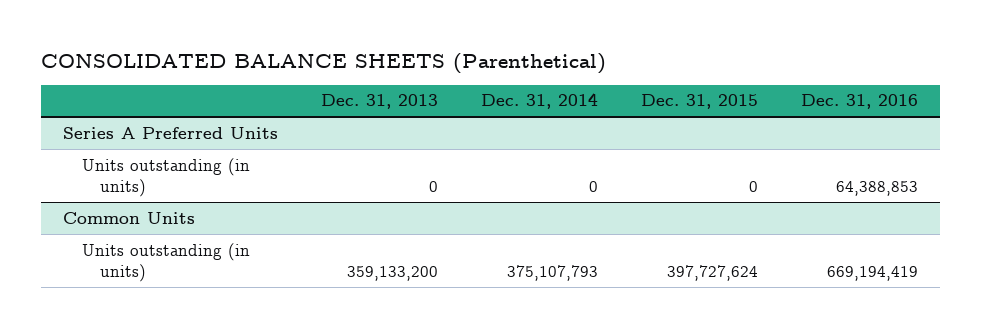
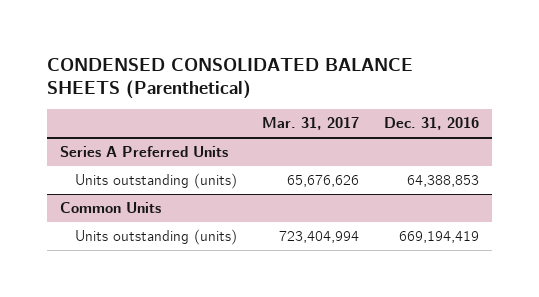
- CONSOLIDATED BALANCE SHEETS (Parenthetical)
+ CONDENSED CONSOLIDATED BALANCE SHEETS (Parenthetical)
- | Dec. 31, 2013 | Dec. 31, 2014 | Dec. 31, 2015 | Dec. 31, 2016
+ | Mar. 31, 2017 | Dec. 31, 2016
@ Series A Preferred Units
- Units outstanding (in units) | 0 | 0 | 0 | 64,388,853
+ Units outstanding (units) | 65,676,626 | 64,388,853
@ Common Units
- Units outstanding (in units) | 359,133,200 | 375,107,793 | 397,727,624 | 669,194,419
+ Units outstanding (units) | 723,404,994 | 669,194,419

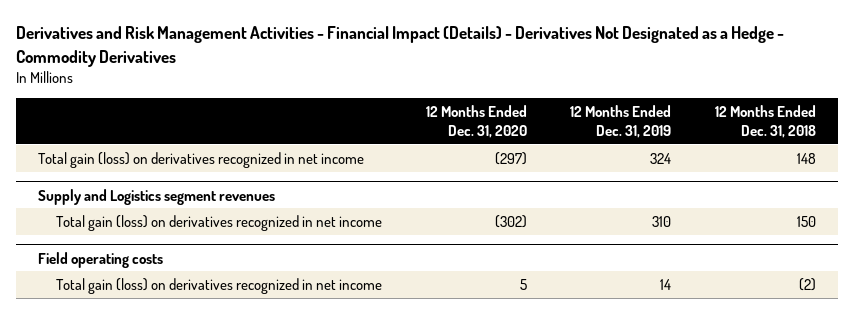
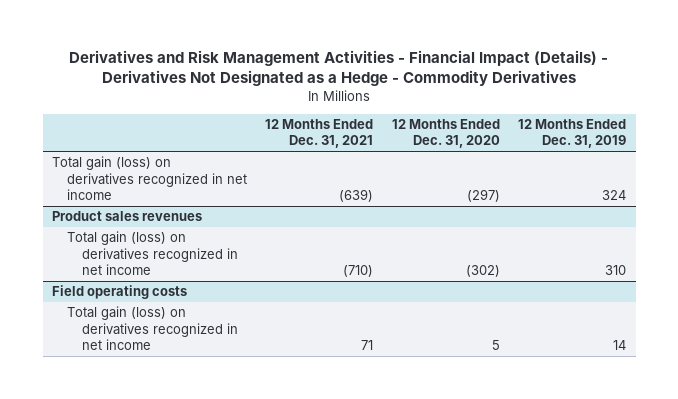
- | 12 Months Ended Dec. 31, 2020 | 12 Months Ended Dec. 31, 2019 | 12 Months Ended Dec. 31, 2018
+ | 12 Months Ended Dec. 31, 2021 | 12 Months Ended Dec. 31, 2020 | 12 Months Ended Dec. 31, 2019
- Supply and Logistics segment revenues
+ Product sales revenues

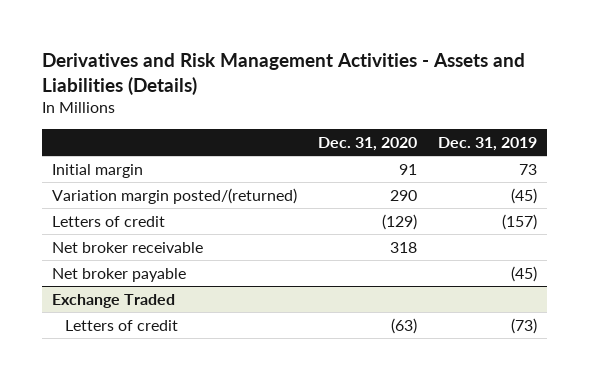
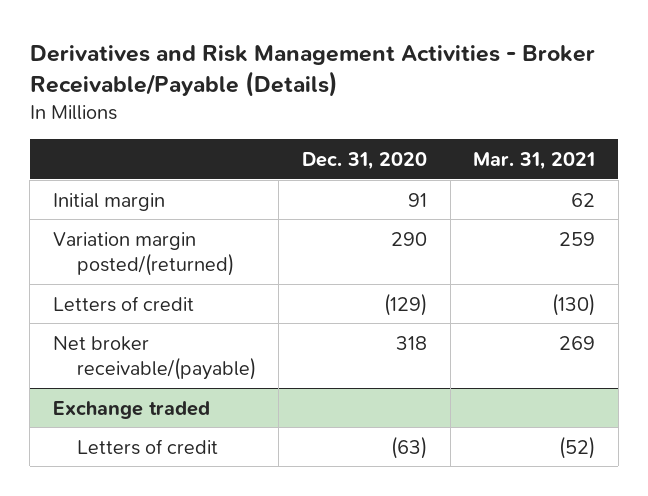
- Derivatives and Risk Management Activities - Assets and Liabilities (Details)
+ Derivatives and Risk Management Activities - Broker Receivable/Payable (Details)
- | Dec. 31, 2020 | Dec. 31, 2019
+ | Dec. 31, 2020 | Mar. 31, 2021
- Net broker receivable | 318 |
- Net broker payable | | (45)
- Exchange Traded
+ Net broker receivable/(payable) | 318 | 269
+ Exchange traded

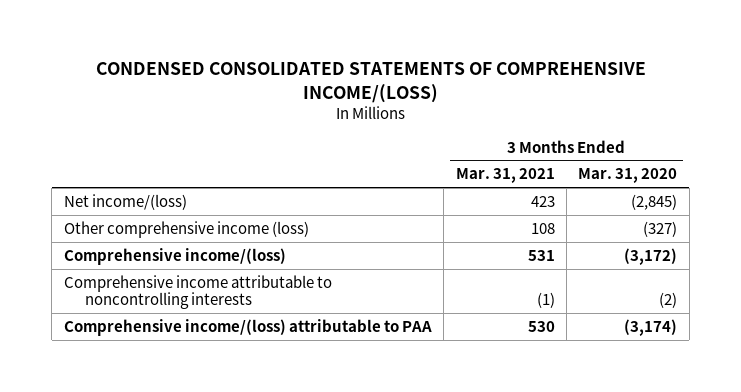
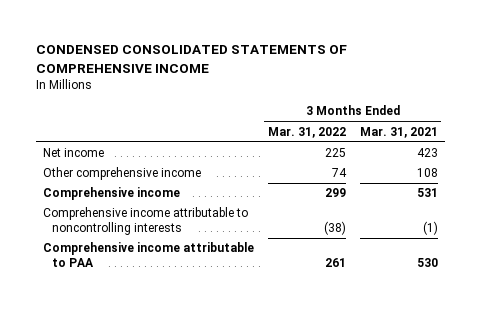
- CONDENSED CONSOLIDATED STATEMENTS OF COMPREHENSIVE INCOME/(LOSS)
+ CONDENSED CONSOLIDATED STATEMENTS OF COMPREHENSIVE INCOME
- | 3 Months Ended Mar. 31, 2021 | 3 Months Ended Mar. 31, 2020
+ | 3 Months Ended Mar. 31, 2022 | 3 Months Ended Mar. 31, 2021
- Net income/(loss) | 423 | (2,845)
- Other comprehensive income (loss) | 108 | (327)
- Comprehensive income/(loss) | 531 | (3,172)
+ Net income | 225 | 423
+ Other comprehensive income | 74 | 108
+ Comprehensive income | 299 | 531
- Comprehensive income/(loss) attributable to PAA | 530 | (3,174)
+ Comprehensive income attributable to PAA | 261 | 530

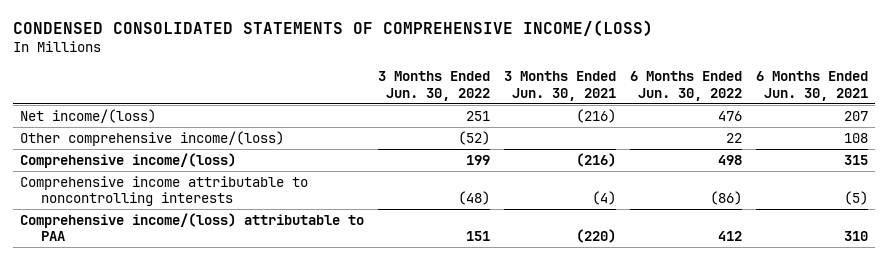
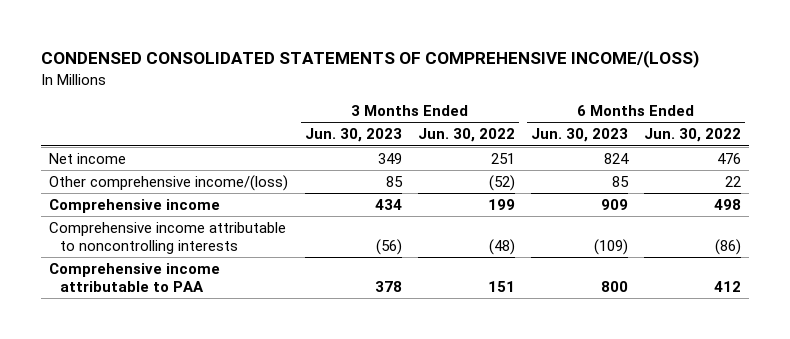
- | 3 Months Ended Jun. 30, 2022 | 3 Months Ended Jun. 30, 2021 | 6 Months Ended Jun. 30, 2022 | 6 Months Ended Jun. 30, 2021
+ | 3 Months Ended Jun. 30, 2023 | 3 Months Ended Jun. 30, 2022 | 6 Months Ended Jun. 30, 2023 | 6 Months Ended Jun. 30, 2022
- Net income/(loss) | 251 | (216) | 476 | 207
+ Net income | 349 | 251 | 824 | 476
- Comprehensive income/(loss) | 199 | (216) | 498 | 315
+ Comprehensive income | 434 | 199 | 909 | 498
- Comprehensive income/(loss) attributable to PAA | 151 | (220) | 412 | 310
+ Comprehensive income attributable to PAA | 378 | 151 | 800 | 412

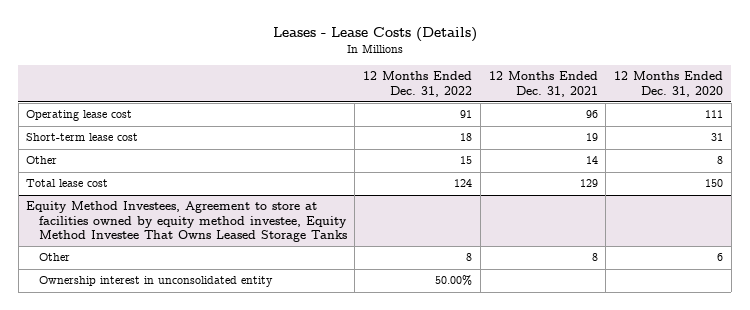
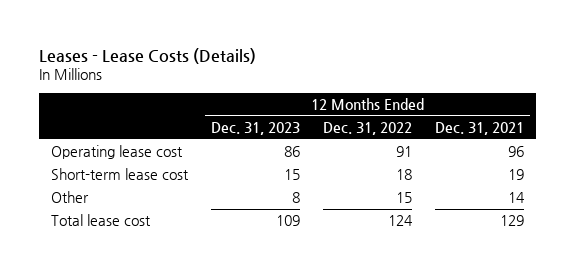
- | 12 Months Ended Dec. 31, 2022 | 12 Months Ended Dec. 31, 2021 | 12 Months Ended Dec. 31, 2020
+ | 12 Months Ended Dec. 31, 2023 | 12 Months Ended Dec. 31, 2022 | 12 Months Ended Dec. 31, 2021
- Equity Method Investees, Agreement to store at facilities owned by equity method investee, Equity Method Investee That Owns Leased Storage Tanks
- Other | 8 | 8 | 6
- Ownership interest in unconsolidated entity | 50.00% | |

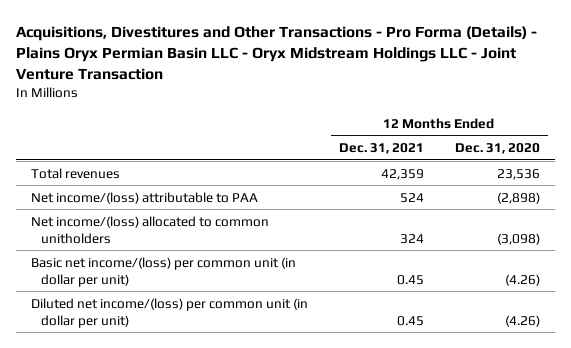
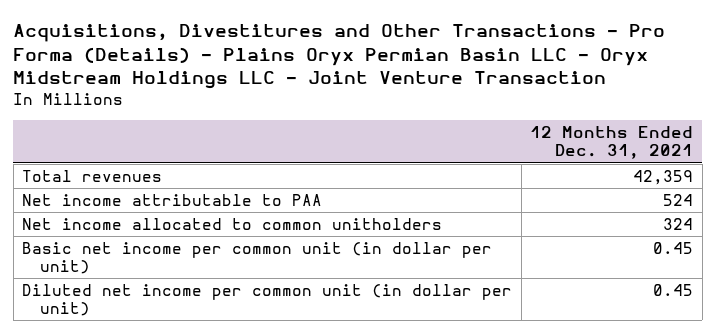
- | 12 Months Ended Dec. 31, 2021 | 12 Months Ended Dec. 31, 2020
+ | 12 Months Ended Dec. 31, 2021
- Net income/(loss) attributable to PAA | 524 | (2,898)
- Net income/(loss) allocated to common unitholders | 324 | (3,098)
- Basic net income/(loss) per common unit (in dollar per unit) | 0.45 | (4.26)
- Diluted net income/(loss) per common unit (in dollar per unit) | 0.45 | (4.26)
+ Net income attributable to PAA | 524
+ Net income allocated to common unitholders | 324
+ Basic net income per common unit (in dollar per unit) | 0.45
+ Diluted net income per common unit (in dollar per unit) | 0.45

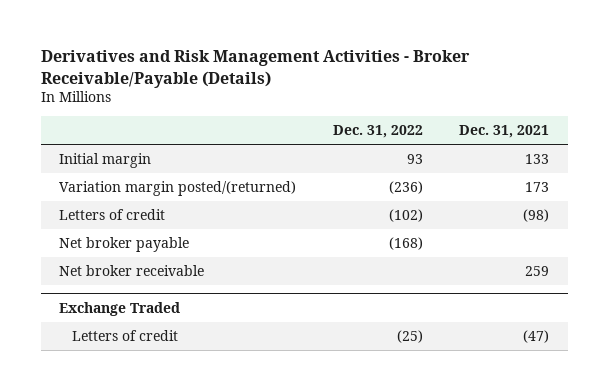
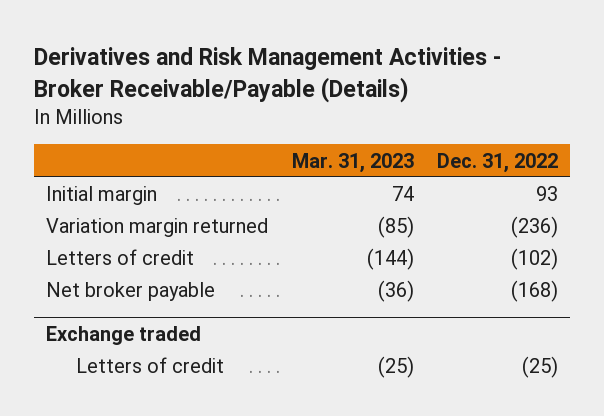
- | Dec. 31, 2022 | Dec. 31, 2021
+ | Mar. 31, 2023 | Dec. 31, 2022
- Variation margin posted/(returned) | (236) | 173
+ Variation margin returned | (85) | (236)
- Net broker receivable | | 259
- Exchange Traded
+ Exchange traded

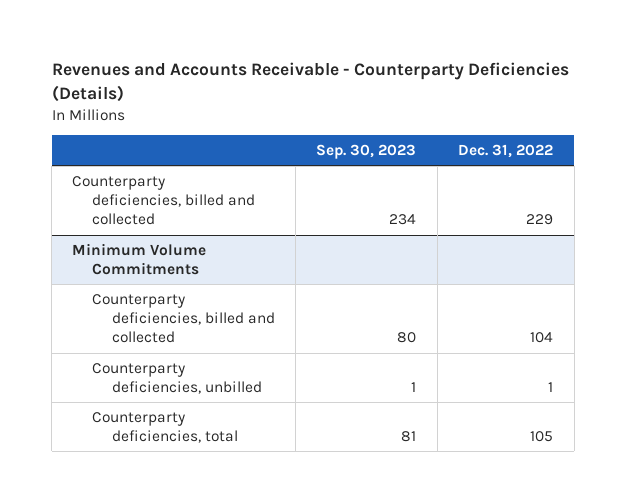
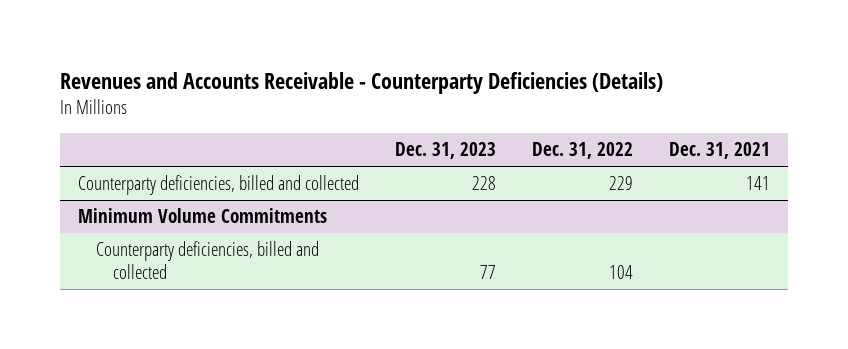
- | Sep. 30, 2023 | Dec. 31, 2022
+ | Dec. 31, 2023 | Dec. 31, 2022 | Dec. 31, 2021
@ Minimum Volume Commitments
- Counterparty deficiencies, unbilled | 1 | 1
- Counterparty deficiencies, total | 81 | 105

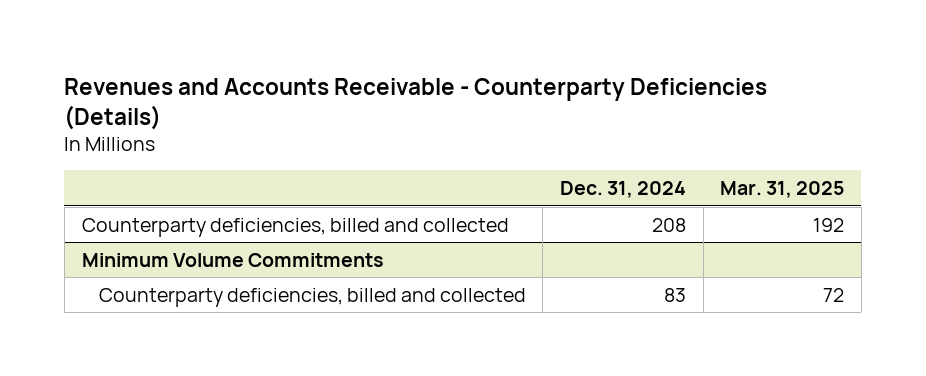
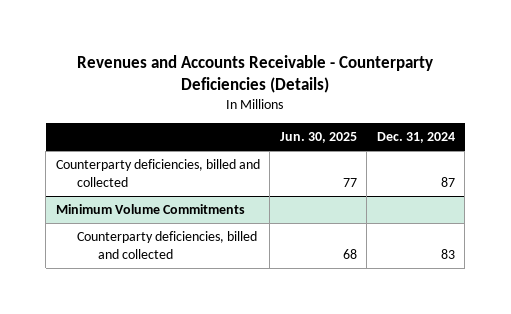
- | Dec. 31, 2024 | Mar. 31, 2025
+ | Jun. 30, 2025 | Dec. 31, 2024
- Counterparty deficiencies, billed and collected | 208 | 192
+ Counterparty deficiencies, billed and collected | 77 | 87

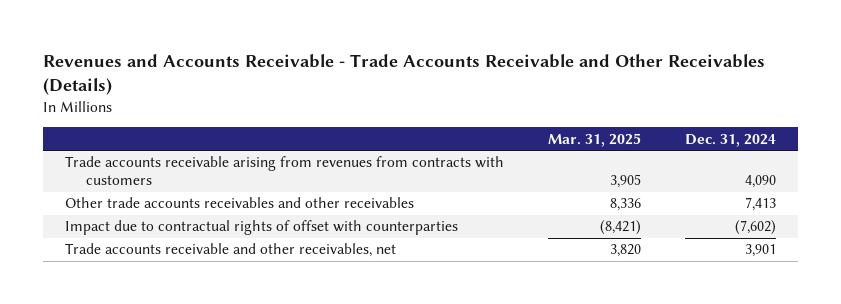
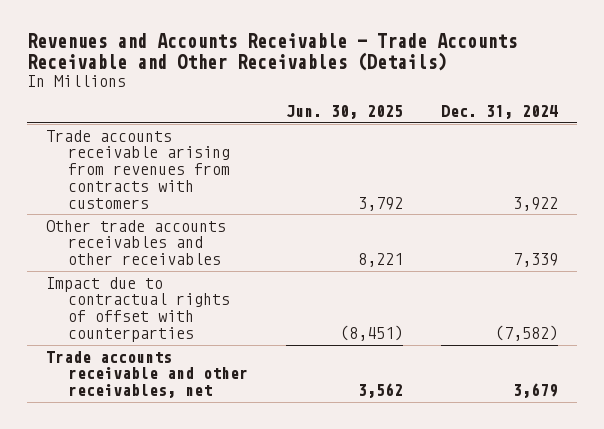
- | Mar. 31, 2025 | Dec. 31, 2024
+ | Jun. 30, 2025 | Dec. 31, 2024
- Trade accounts receivable arising from revenues from contracts with customers | 3,905 | 4,090
- Other trade accounts receivables and other receivables | 8,336 | 7,413
- Impact due to contractual rights of offset with counterparties | (8,421) | (7,602)
- Trade accounts receivable and other receivables, net | 3,820 | 3,901
+ Trade accounts receivable arising from revenues from contracts with customers | 3,792 | 3,922
+ Other trade accounts receivables and other receivables | 8,221 | 7,339
+ Impact due to contractual rights of offset with counterparties | (8,451) | (7,582)
+ Trade accounts receivable and other receivables, net | 3,562 | 3,679

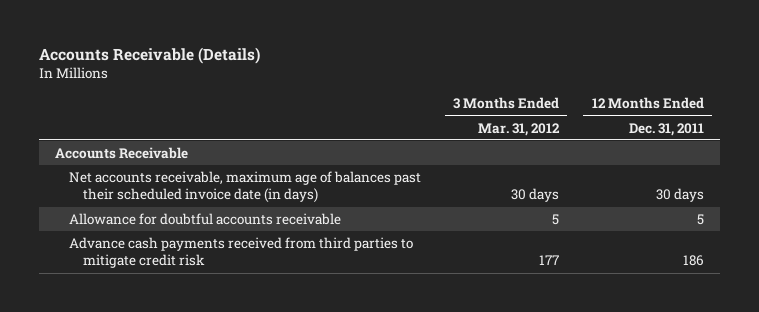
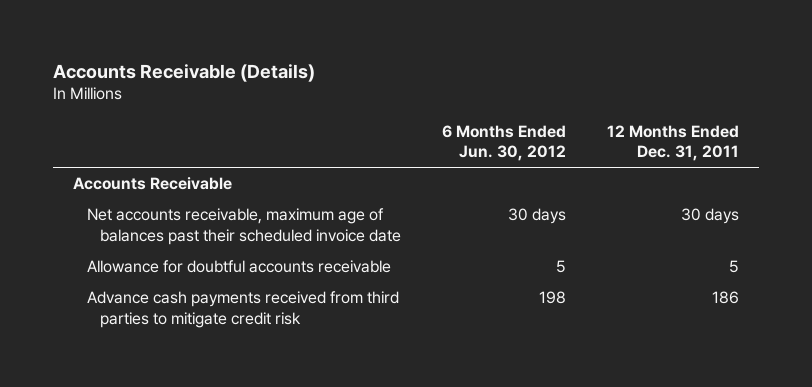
- | 3 Months Ended Mar. 31, 2012 | 12 Months Ended Dec. 31, 2011
+ | 6 Months Ended Jun. 30, 2012 | 12 Months Ended Dec. 31, 2011
- Net accounts receivable, maximum age of balances past their scheduled invoice date (in days) | 30 days | 30 days
+ Net accounts receivable, maximum age of balances past their scheduled invoice date | 30 days | 30 days

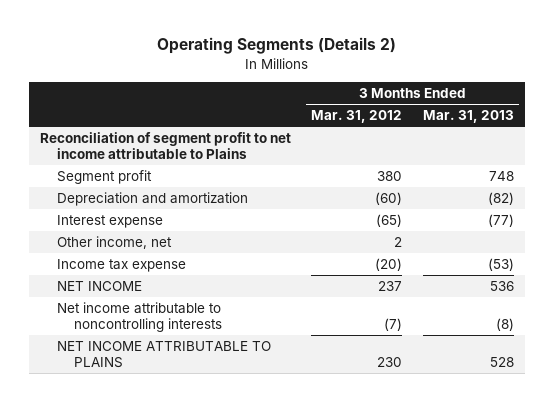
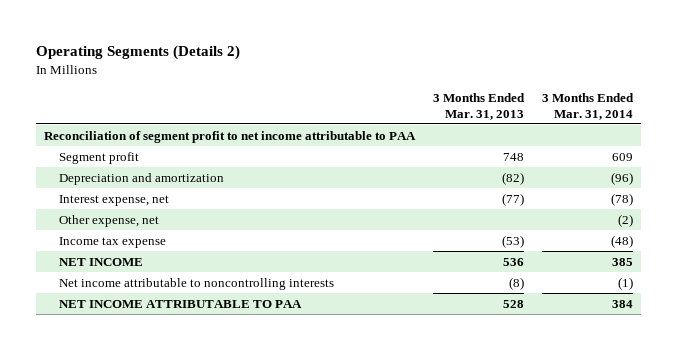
- | 3 Months Ended Mar. 31, 2012 | 3 Months Ended Mar. 31, 2013
+ | 3 Months Ended Mar. 31, 2013 | 3 Months Ended Mar. 31, 2014
- Reconciliation of segment profit to net income attributable to Plains
+ Reconciliation of segment profit to net income attributable to PAA
- Interest expense | (65) | (77)
- Other income, net | 2 |
+ Interest expense, net | (77) | (78)
+ Other expense, net | | (2)
- NET INCOME ATTRIBUTABLE TO PLAINS | 230 | 528
+ NET INCOME ATTRIBUTABLE TO PAA | 528 | 384

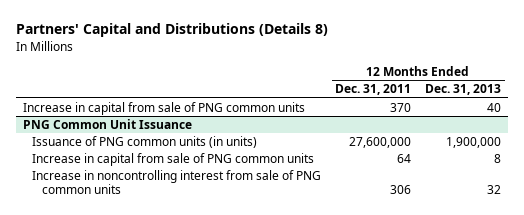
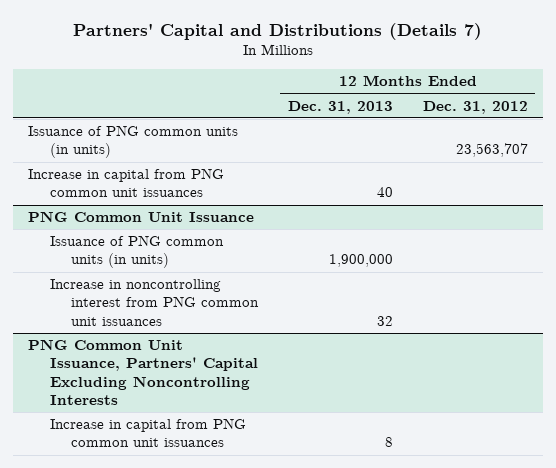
- Partners' Capital and Distributions (Details 8)
+ Partners' Capital and Distributions (Details 7)
- | 12 Months Ended Dec. 31, 2011 | 12 Months Ended Dec. 31, 2013
+ | 12 Months Ended Dec. 31, 2013 | 12 Months Ended Dec. 31, 2012
- Increase in capital from sale of PNG common units | 370 | 40
+ Issuance of PNG common units (in units) | | 23,563,707
+ Increase in capital from PNG common unit issuances | 40 |
@ PNG Common Unit Issuance
- Increase in capital from sale of PNG common units | 64 | 8
- Increase in noncontrolling interest from sale of PNG common units | 306 | 32
+ Increase in noncontrolling interest from PNG common unit issuances | 32 |
+ PNG Common Unit Issuance, Partners' Capital Excluding Noncontrolling Interests
+ Increase in capital from PNG common unit issuances | 8 |

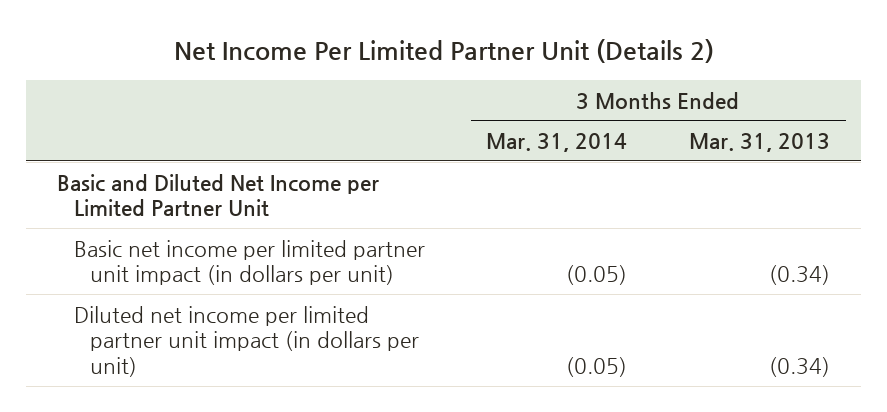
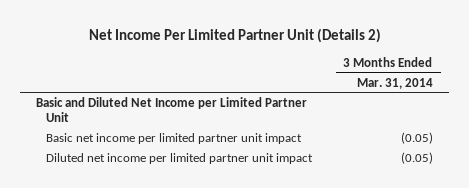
- | 3 Months Ended Mar. 31, 2014 | 3 Months Ended Mar. 31, 2013
+ | 3 Months Ended Mar. 31, 2014
- Basic net income per limited partner unit impact (in dollars per unit) | (0.05) | (0.34)
- Diluted net income per limited partner unit impact (in dollars per unit) | (0.05) | (0.34)
+ Basic net income per limited partner unit impact | (0.05)
+ Diluted net income per limited partner unit impact | (0.05)

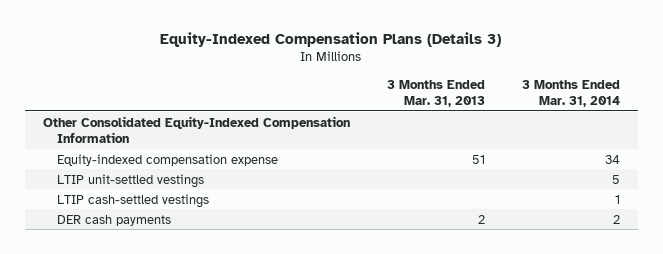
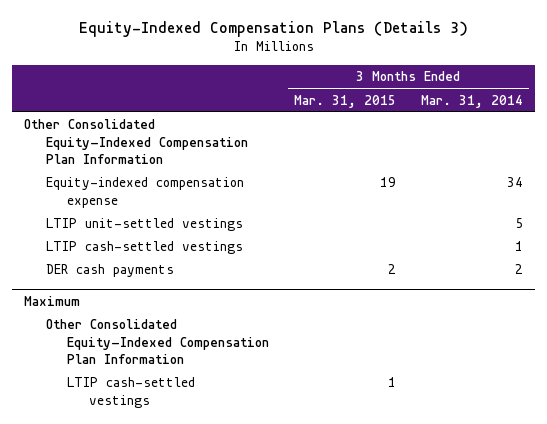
- | 3 Months Ended Mar. 31, 2013 | 3 Months Ended Mar. 31, 2014
+ | 3 Months Ended Mar. 31, 2015 | 3 Months Ended Mar. 31, 2014
- Other Consolidated Equity-Indexed Compensation Information
+ Other Consolidated Equity-Indexed Compensation Plan Information
+ Maximum
+ Other Consolidated Equity-Indexed Compensation Plan Information
+ LTIP cash-settled vestings | 1 |

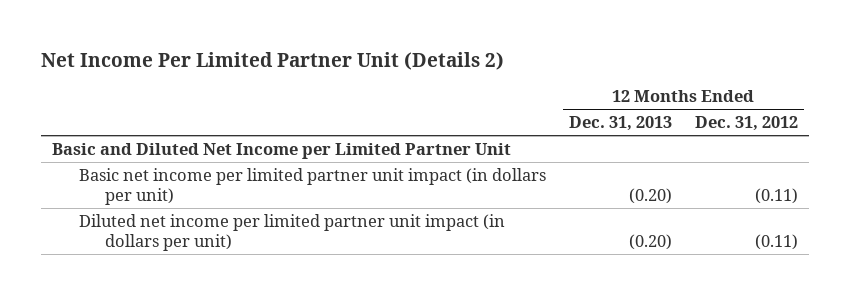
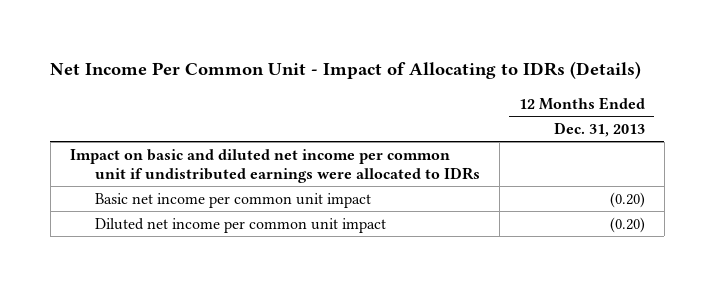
- Net Income Per Limited Partner Unit (Details 2)
+ Net Income Per Common Unit - Impact of Allocating to IDRs (Details)
- | 12 Months Ended Dec. 31, 2013 | 12 Months Ended Dec. 31, 2012
+ | 12 Months Ended Dec. 31, 2013
- Basic and Diluted Net Income per Limited Partner Unit
- Basic net income per limited partner unit impact (in dollars per unit) | (0.20) | (0.11)
- Diluted net income per limited partner unit impact (in dollars per unit) | (0.20) | (0.11)
+ Impact on basic and diluted net income per common unit if undistributed earnings were allocated to IDRs
+ Basic net income per common unit impact | (0.20)
+ Diluted net income per common unit impact | (0.20)

